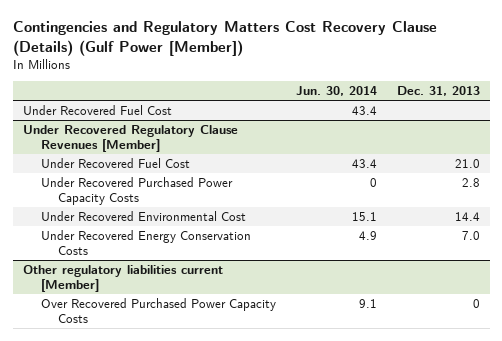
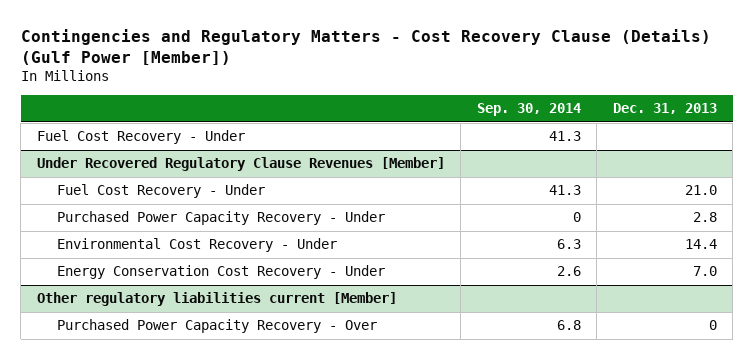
- Contingencies and Regulatory Matters Cost Recovery Clause (Details) (Gulf Power [Member])
+ Contingencies and Regulatory Matters - Cost Recovery Clause (Details) (Gulf Power [Member])
- | Jun. 30, 2014 | Dec. 31, 2013
+ | Sep. 30, 2014 | Dec. 31, 2013
- Under Recovered Fuel Cost | 43.4 |
+ Fuel Cost Recovery - Under | 41.3 |
@ Under Recovered Regulatory Clause Revenues [Member]
- Under Recovered Fuel Cost | 43.4 | 21.0
- Under Recovered Purchased Power Capacity Costs | 0 | 2.8
- Under Recovered Environmental Cost | 15.1 | 14.4
- Under Recovered Energy Conservation Costs | 4.9 | 7.0
+ Fuel Cost Recovery - Under | 41.3 | 21.0
+ Purchased Power Capacity Recovery - Under | 0 | 2.8
+ Environmental Cost Recovery - Under | 6.3 | 14.4
+ Energy Conservation Cost Recovery - Under | 2.6 | 7.0
@ Other regulatory liabilities current [Member]
- Over Recovered Purchased Power Capacity Costs | 9.1 | 0
+ Purchased Power Capacity Recovery - Over | 6.8 | 0

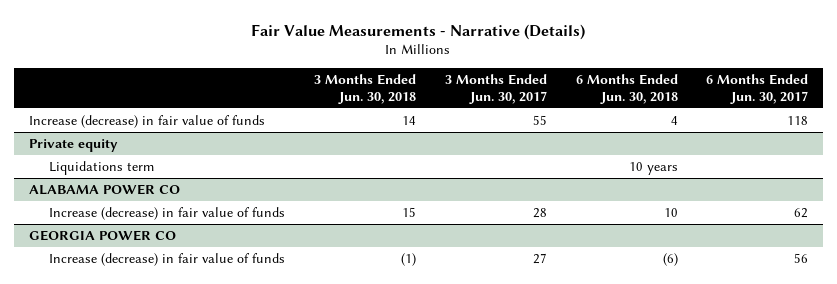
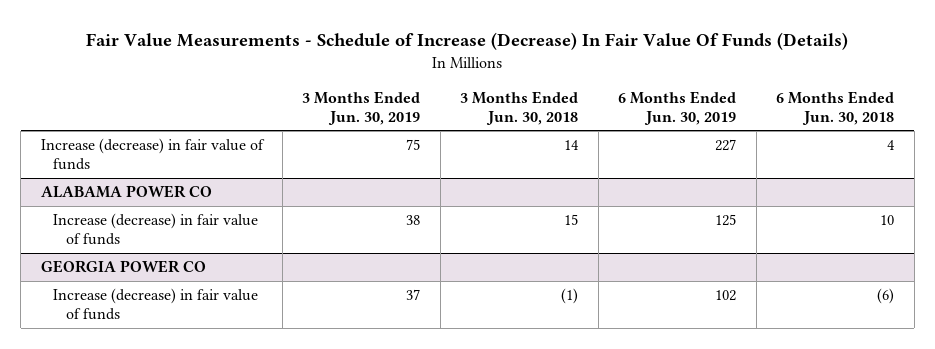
- Fair Value Measurements - Narrative (Details)
+ Fair Value Measurements - Schedule of Increase (Decrease) In Fair Value Of Funds (Details)
- | 3 Months Ended Jun. 30, 2018 | 3 Months Ended Jun. 30, 2017 | 6 Months Ended Jun. 30, 2018 | 6 Months Ended Jun. 30, 2017
+ | 3 Months Ended Jun. 30, 2019 | 3 Months Ended Jun. 30, 2018 | 6 Months Ended Jun. 30, 2019 | 6 Months Ended Jun. 30, 2018
- Private equity
- Liquidations term | | | 10 years |

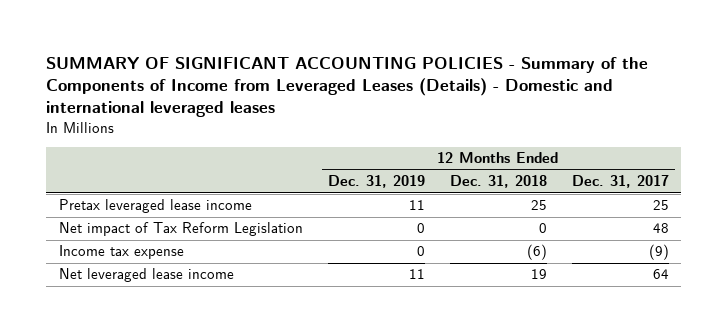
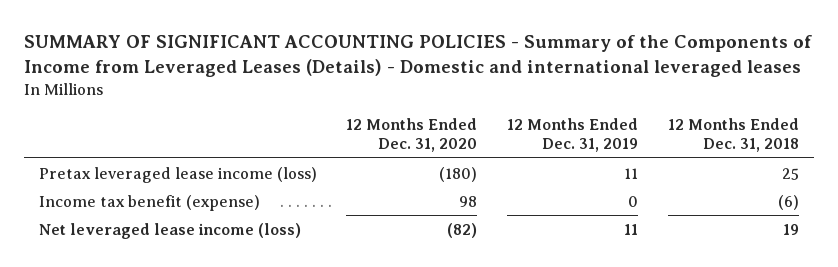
- | 12 Months Ended Dec. 31, 2019 | 12 Months Ended Dec. 31, 2018 | 12 Months Ended Dec. 31, 2017
+ | 12 Months Ended Dec. 31, 2020 | 12 Months Ended Dec. 31, 2019 | 12 Months Ended Dec. 31, 2018
- Pretax leveraged lease income | 11 | 25 | 25
- Net impact of Tax Reform Legislation | 0 | 0 | 48
- Income tax expense | 0 | (6) | (9)
- Net leveraged lease income | 11 | 19 | 64
+ Pretax leveraged lease income (loss) | (180) | 11 | 25
+ Income tax benefit (expense) | 98 | 0 | (6)
+ Net leveraged lease income (loss) | (82) | 11 | 19

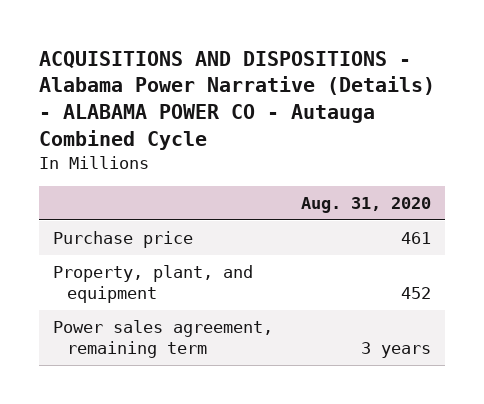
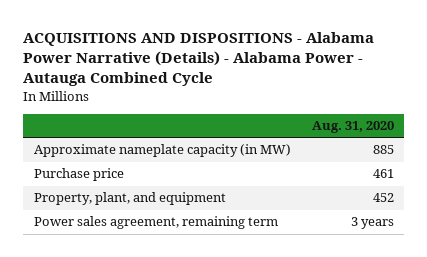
- ACQUISITIONS AND DISPOSITIONS - Alabama Power Narrative (Details) - ALABAMA POWER CO - Autauga Combined Cycle
+ ACQUISITIONS AND DISPOSITIONS - Alabama Power Narrative (Details) - Alabama Power - Autauga Combined Cycle
+ Approximate nameplate capacity (in MW) | 885

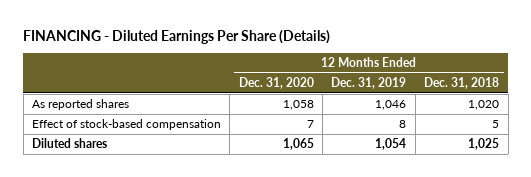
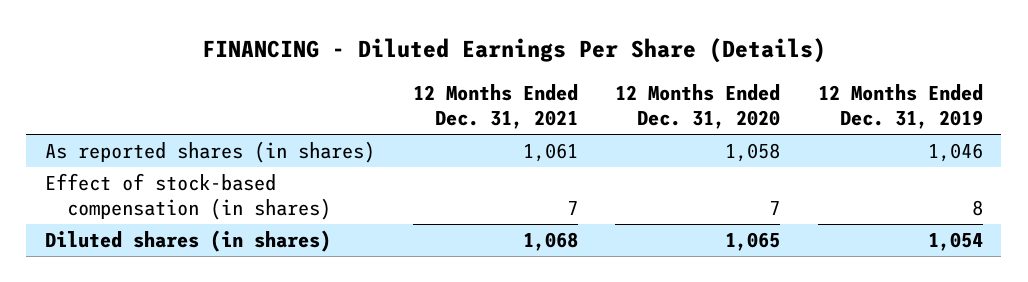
- | 12 Months Ended Dec. 31, 2020 | 12 Months Ended Dec. 31, 2019 | 12 Months Ended Dec. 31, 2018
+ | 12 Months Ended Dec. 31, 2021 | 12 Months Ended Dec. 31, 2020 | 12 Months Ended Dec. 31, 2019
- As reported shares | 1,058 | 1,046 | 1,020
- Effect of stock-based compensation | 7 | 8 | 5
- Diluted shares | 1,065 | 1,054 | 1,025
+ As reported shares (in shares) | 1,061 | 1,058 | 1,046
+ Effect of stock-based compensation (in shares) | 7 | 7 | 8
+ Diluted shares (in shares) | 1,068 | 1,065 | 1,054

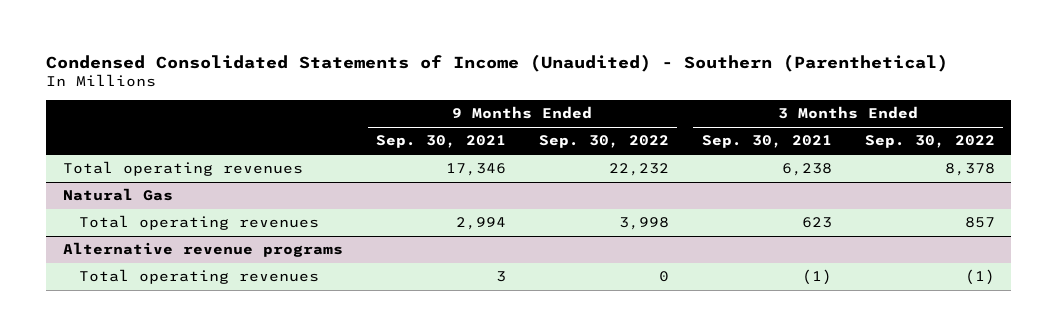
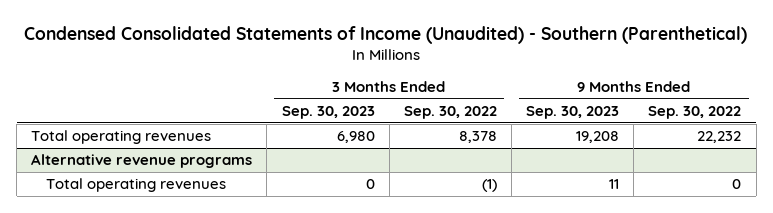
- | 9 Months Ended Sep. 30, 2021 | 9 Months Ended Sep. 30, 2022 | 3 Months Ended Sep. 30, 2021 | 3 Months Ended Sep. 30, 2022
+ | 3 Months Ended Sep. 30, 2023 | 3 Months Ended Sep. 30, 2022 | 9 Months Ended Sep. 30, 2023 | 9 Months Ended Sep. 30, 2022
- Natural Gas
- Total operating revenues | 2,994 | 3,998 | 623 | 857

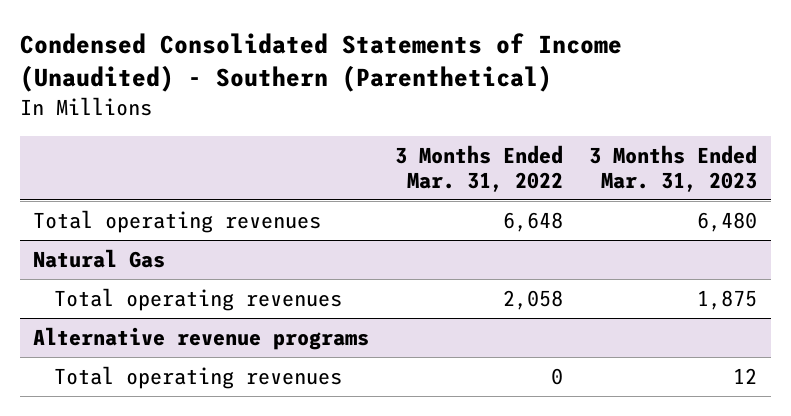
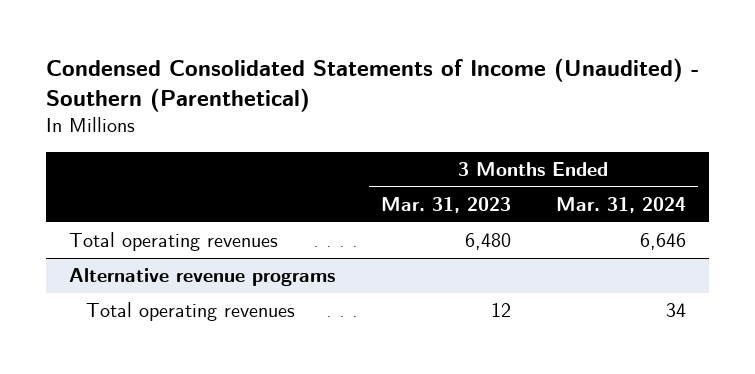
- | 3 Months Ended Mar. 31, 2022 | 3 Months Ended Mar. 31, 2023
+ | 3 Months Ended Mar. 31, 2023 | 3 Months Ended Mar. 31, 2024
- Natural Gas
- Total operating revenues | 2,058 | 1,875

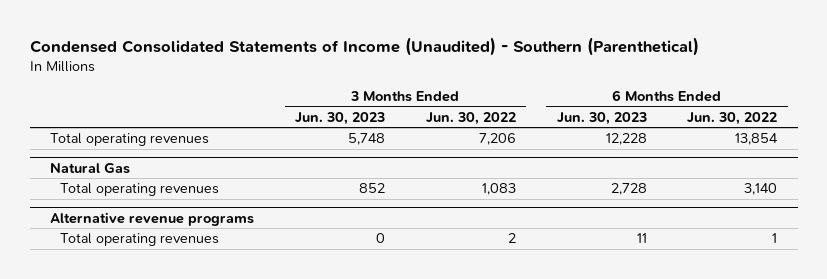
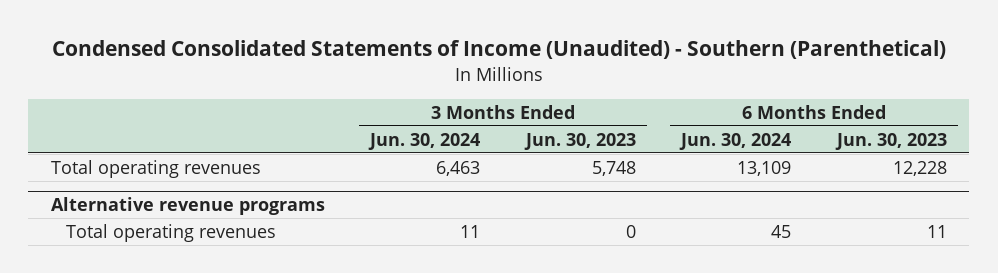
- | 3 Months Ended Jun. 30, 2023 | 3 Months Ended Jun. 30, 2022 | 6 Months Ended Jun. 30, 2023 | 6 Months Ended Jun. 30, 2022
+ | 3 Months Ended Jun. 30, 2024 | 3 Months Ended Jun. 30, 2023 | 6 Months Ended Jun. 30, 2024 | 6 Months Ended Jun. 30, 2023
- Natural Gas
- Total operating revenues | 852 | 1,083 | 2,728 | 3,140

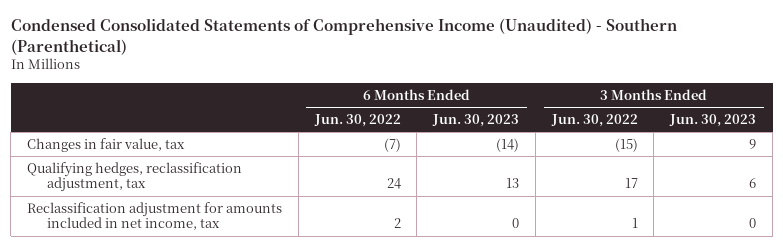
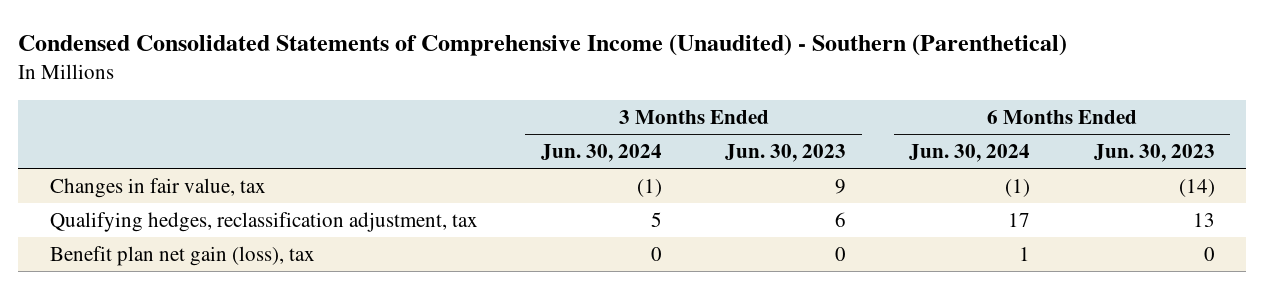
- | 6 Months Ended Jun. 30, 2022 | 6 Months Ended Jun. 30, 2023 | 3 Months Ended Jun. 30, 2022 | 3 Months Ended Jun. 30, 2023
+ | 3 Months Ended Jun. 30, 2024 | 3 Months Ended Jun. 30, 2023 | 6 Months Ended Jun. 30, 2024 | 6 Months Ended Jun. 30, 2023
- Reclassification adjustment for amounts included in net income, tax | 2 | 0 | 1 | 0
+ Benefit plan net gain (loss), tax | 0 | 0 | 1 | 0

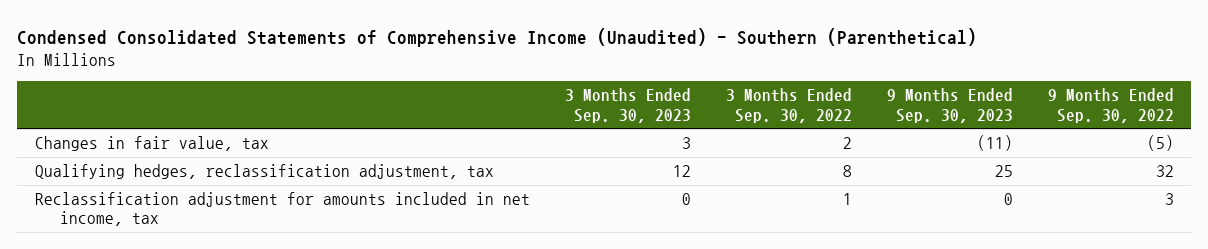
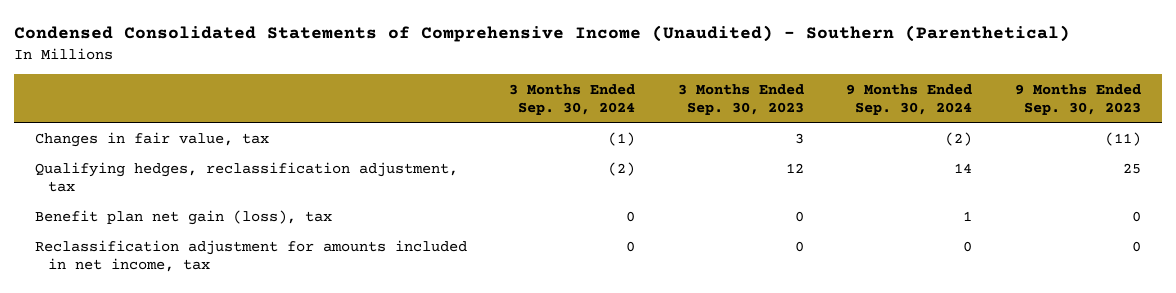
- | 3 Months Ended Sep. 30, 2023 | 3 Months Ended Sep. 30, 2022 | 9 Months Ended Sep. 30, 2023 | 9 Months Ended Sep. 30, 2022
+ | 3 Months Ended Sep. 30, 2024 | 3 Months Ended Sep. 30, 2023 | 9 Months Ended Sep. 30, 2024 | 9 Months Ended Sep. 30, 2023
+ Benefit plan net gain (loss), tax | 0 | 0 | 1 | 0

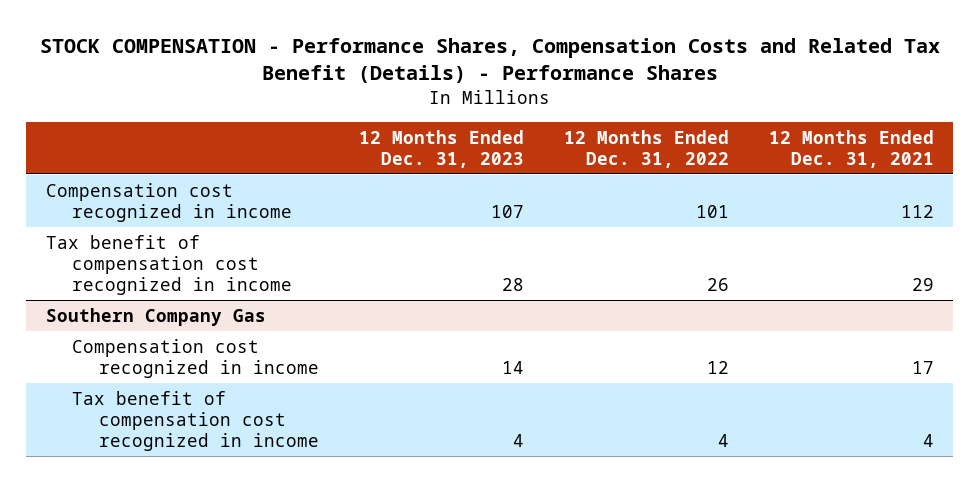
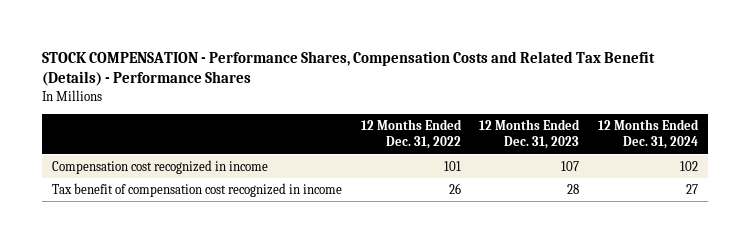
- | 12 Months Ended Dec. 31, 2023 | 12 Months Ended Dec. 31, 2022 | 12 Months Ended Dec. 31, 2021
+ | 12 Months Ended Dec. 31, 2022 | 12 Months Ended Dec. 31, 2023 | 12 Months Ended Dec. 31, 2024
- Southern Company Gas
- Compensation cost recognized in income | 14 | 12 | 17
- Tax benefit of compensation cost recognized in income | 4 | 4 | 4

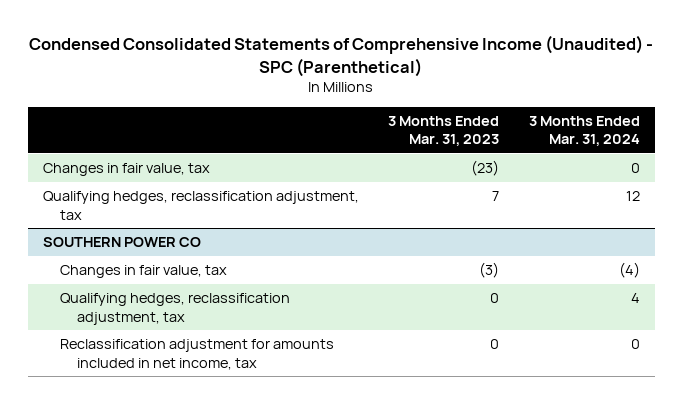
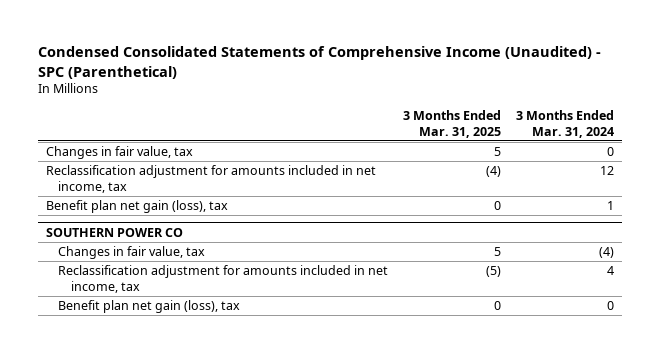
- | 3 Months Ended Mar. 31, 2023 | 3 Months Ended Mar. 31, 2024
+ | 3 Months Ended Mar. 31, 2025 | 3 Months Ended Mar. 31, 2024
- Qualifying hedges, reclassification adjustment, tax | 7 | 12
+ Reclassification adjustment for amounts included in net income, tax | (4) | 12
+ Benefit plan net gain (loss), tax | 0 | 1
@ SOUTHERN POWER CO
- Qualifying hedges, reclassification adjustment, tax | 0 | 4
- Reclassification adjustment for amounts included in net income, tax | 0 | 0
+ Reclassification adjustment for amounts included in net income, tax | (5) | 4
+ Benefit plan net gain (loss), tax | 0 | 0

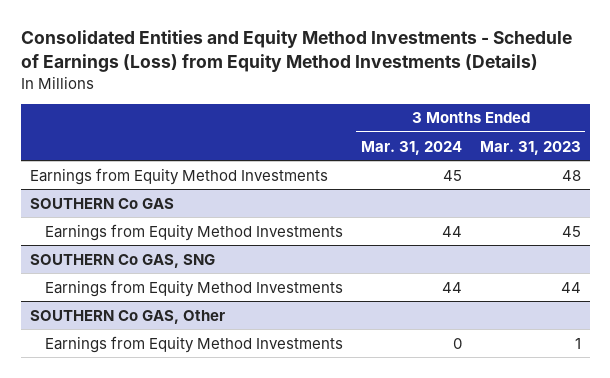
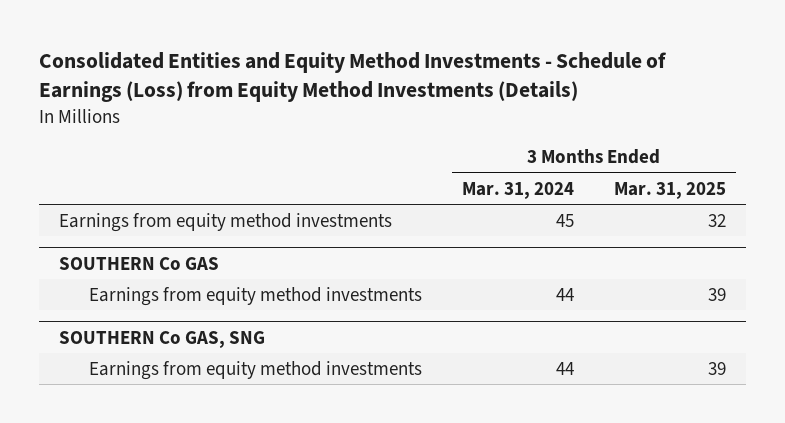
- | 3 Months Ended Mar. 31, 2024 | 3 Months Ended Mar. 31, 2023
+ | 3 Months Ended Mar. 31, 2024 | 3 Months Ended Mar. 31, 2025
- Earnings from Equity Method Investments | 45 | 48
+ Earnings from equity method investments | 45 | 32
@ SOUTHERN Co GAS
- Earnings from Equity Method Investments | 44 | 45
+ Earnings from equity method investments | 44 | 39
@ SOUTHERN Co GAS, SNG
- Earnings from Equity Method Investments | 44 | 44
- SOUTHERN Co GAS, Other
- Earnings from Equity Method Investments | 0 | 1
@ SOUTHERN Co GAS, SNG
+ Earnings from equity method investments | 44 | 39

